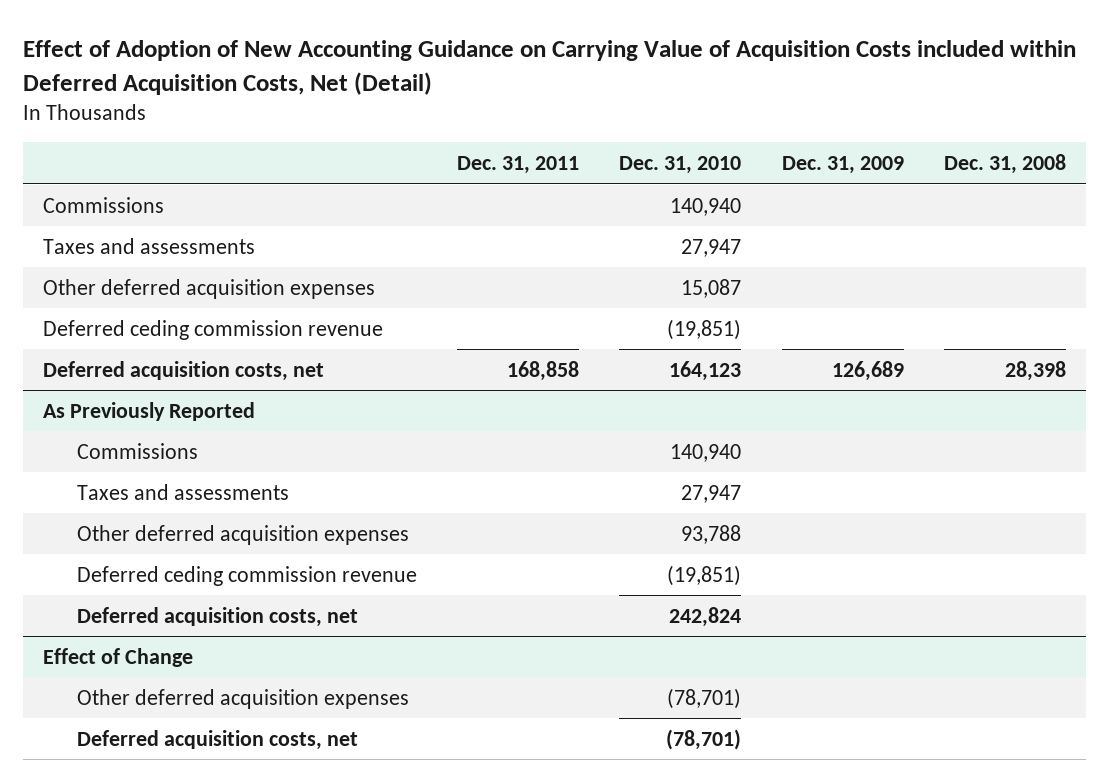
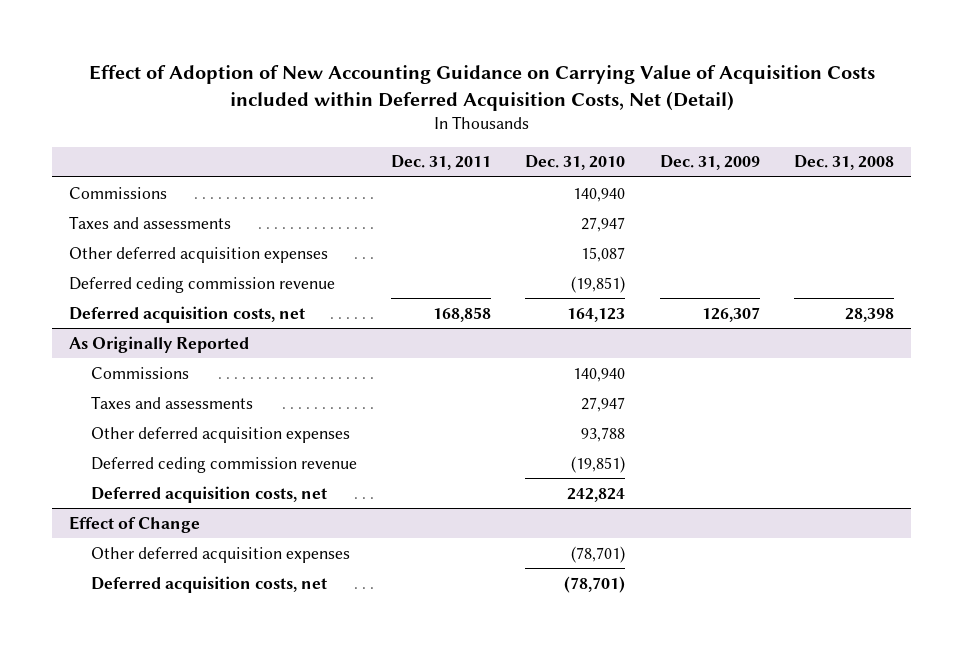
- Deferred acquisition costs, net | 168,858 | 164,123 | 126,689 | 28,398
- As Previously Reported
+ Deferred acquisition costs, net | 168,858 | 164,123 | 126,307 | 28,398
+ As Originally Reported

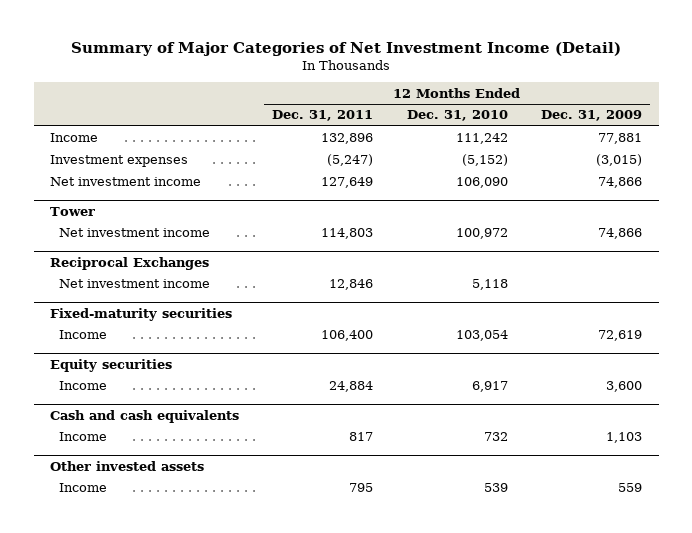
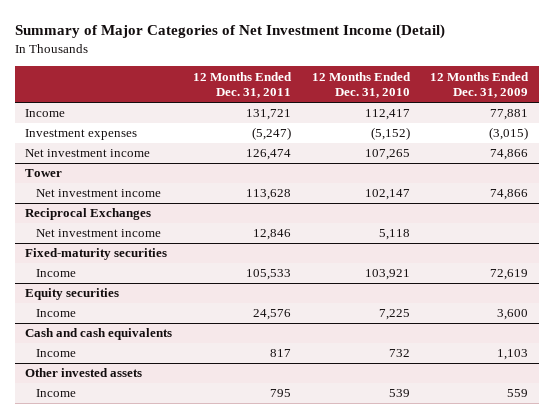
- Income | 132,896 | 111,242 | 77,881
+ Income | 131,721 | 112,417 | 77,881
- Net investment income | 127,649 | 106,090 | 74,866
+ Net investment income | 126,474 | 107,265 | 74,866
@ Tower
- Net investment income | 114,803 | 100,972 | 74,866
+ Net investment income | 113,628 | 102,147 | 74,866
@ Fixed-maturity securities
- Income | 106,400 | 103,054 | 72,619
+ Income | 105,533 | 103,921 | 72,619
@ Equity securities
- Income | 24,884 | 6,917 | 3,600
+ Income | 24,576 | 7,225 | 3,600

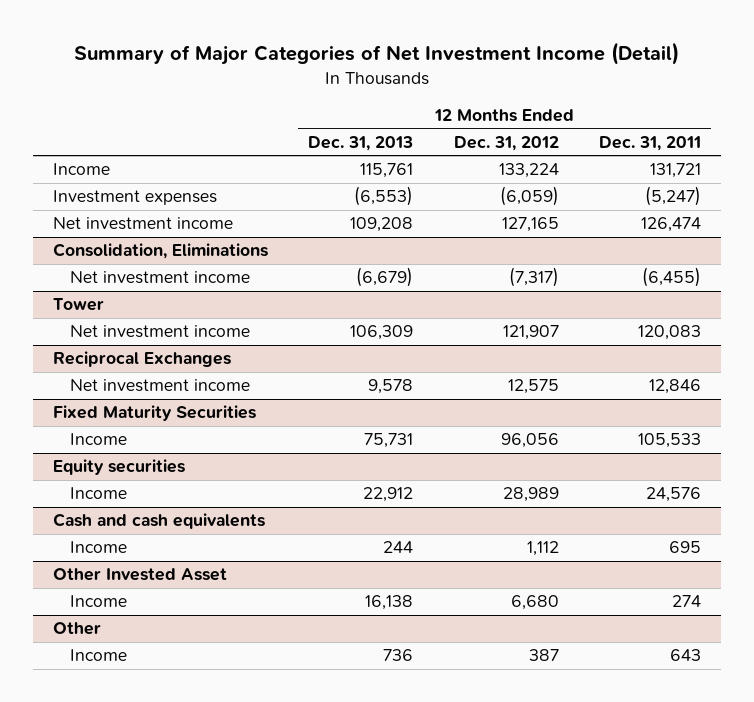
- | 12 Months Ended Dec. 31, 2011 | 12 Months Ended Dec. 31, 2010 | 12 Months Ended Dec. 31, 2009
+ | 12 Months Ended Dec. 31, 2013 | 12 Months Ended Dec. 31, 2012 | 12 Months Ended Dec. 31, 2011
+ Consolidation, Eliminations
+ Net investment income | (6,679) | (7,317) | (6,455)
@ Tower
- Net investment income | 113,628 | 102,147 | 74,866
+ Net investment income | 106,309 | 121,907 | 120,083
- Fixed-maturity securities
+ Fixed Maturity Securities
@ Cash and cash equivalents
- Income | 817 | 732 | 1,103
- Other invested assets
- Income | 795 | 539 | 559
@ Cash and cash equivalents
+ Income | 244 | 1,112 | 695
+ Other Invested Asset
+ Income | 16,138 | 6,680 | 274
+ Other
+ Income | 736 | 387 | 643

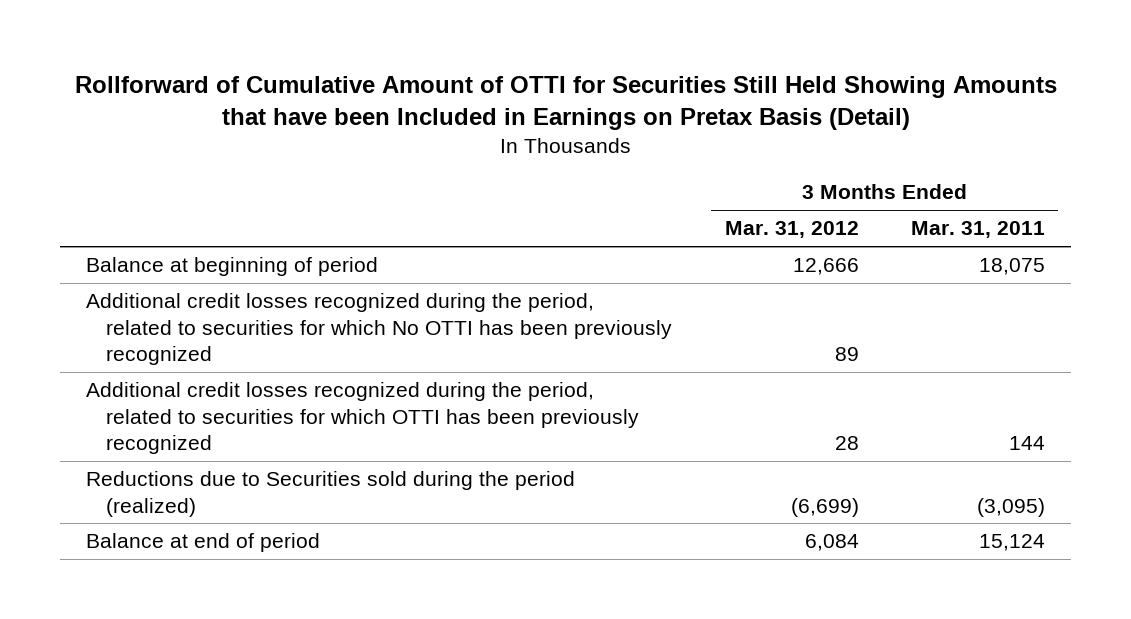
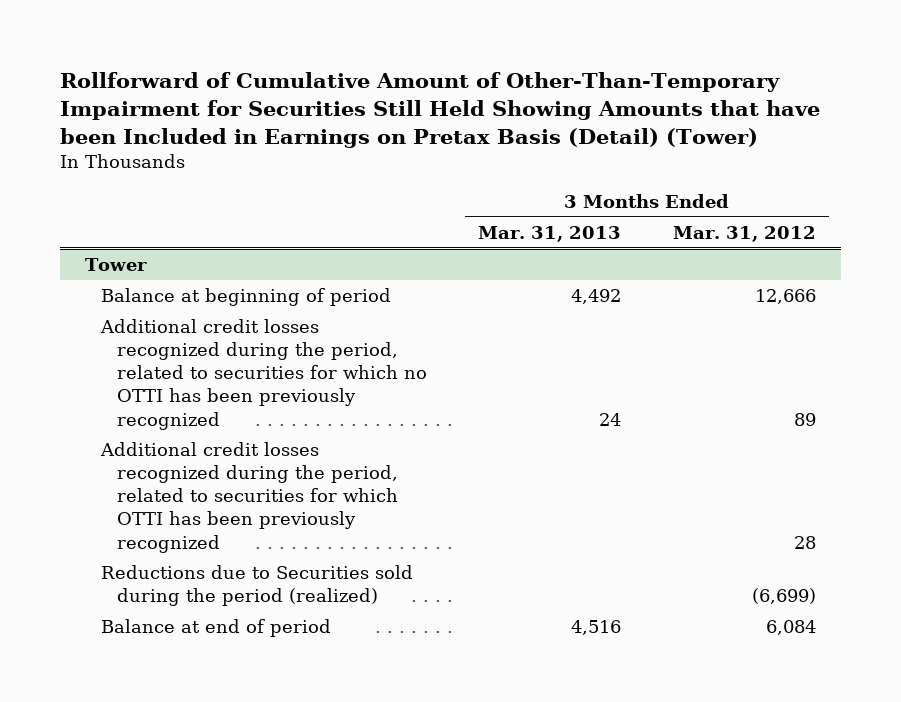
- Rollforward of Cumulative Amount of OTTI for Securities Still Held Showing Amounts that have been Included in Earnings on Pretax Basis (Detail)
+ Rollforward of Cumulative Amount of Other-Than-Temporary Impairment for Securities Still Held Showing Amounts that have been Included in Earnings on Pretax Basis (Detail) (Tower)
- | 3 Months Ended Mar. 31, 2012 | 3 Months Ended Mar. 31, 2011
+ | 3 Months Ended Mar. 31, 2013 | 3 Months Ended Mar. 31, 2012
+ Tower
- Additional credit losses recognized during the period, related to securities for which No OTTI has been previously recognized | 89 |
+ Additional credit losses recognized during the period, related to securities for which no OTTI has been previously recognized | 24 | 89

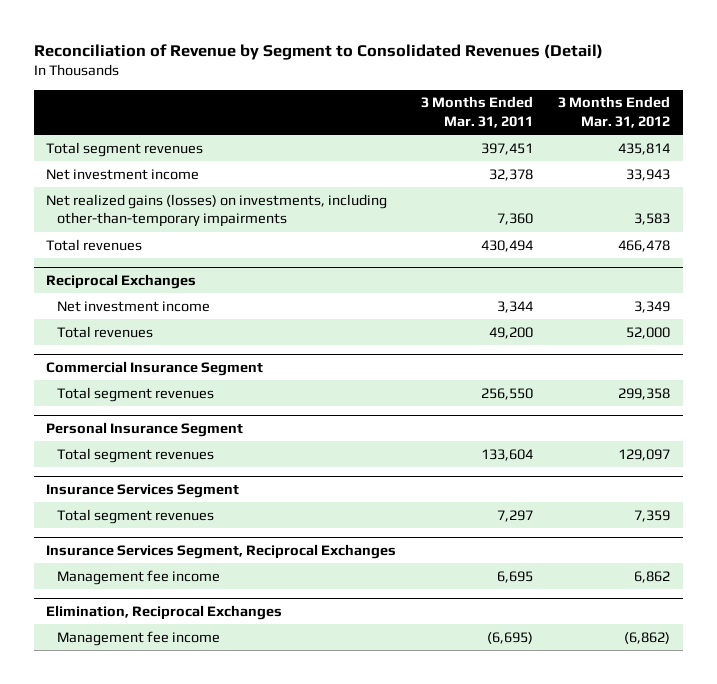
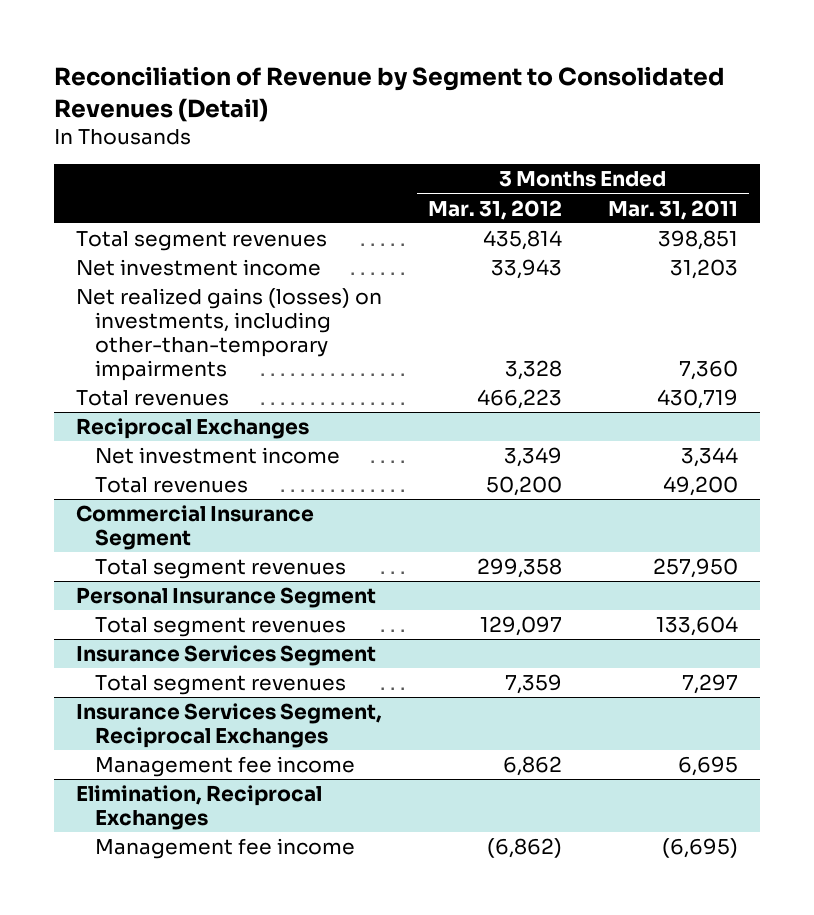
- | 3 Months Ended Mar. 31, 2011 | 3 Months Ended Mar. 31, 2012
+ | 3 Months Ended Mar. 31, 2012 | 3 Months Ended Mar. 31, 2011
- Total segment revenues | 397,451 | 435,814
- Net investment income | 32,378 | 33,943
- Net realized gains (losses) on investments, including other-than-temporary impairments | 7,360 | 3,583
- Total revenues | 430,494 | 466,478
+ Total segment revenues | 435,814 | 398,851
+ Net investment income | 33,943 | 31,203
+ Net realized gains (losses) on investments, including other-than-temporary impairments | 3,328 | 7,360
+ Total revenues | 466,223 | 430,719
@ Reciprocal Exchanges
- Total revenues | 49,200 | 52,000
+ Total revenues | 50,200 | 49,200
@ Commercial Insurance Segment
- Total segment revenues | 256,550 | 299,358
+ Total segment revenues | 299,358 | 257,950

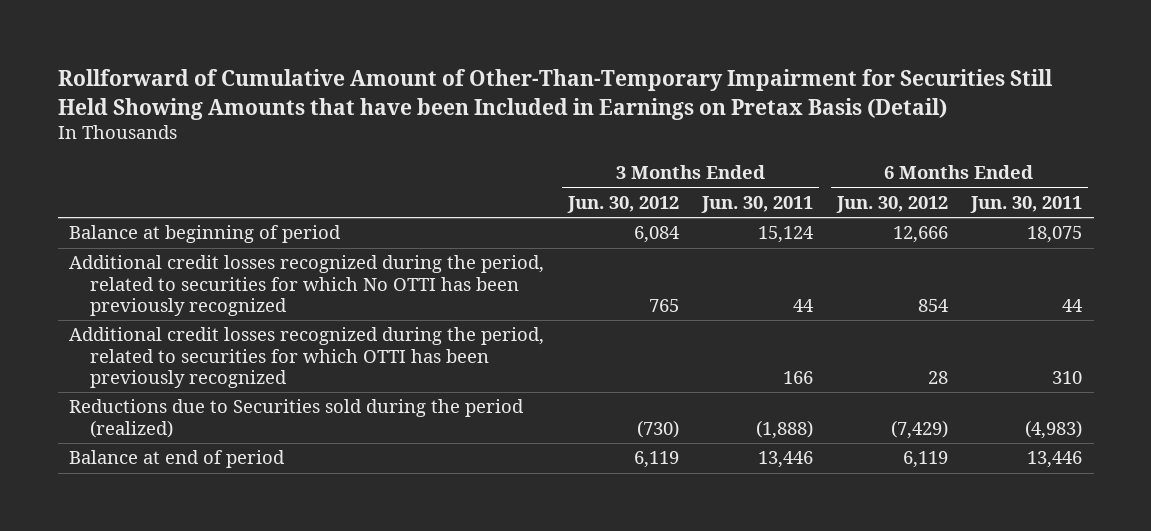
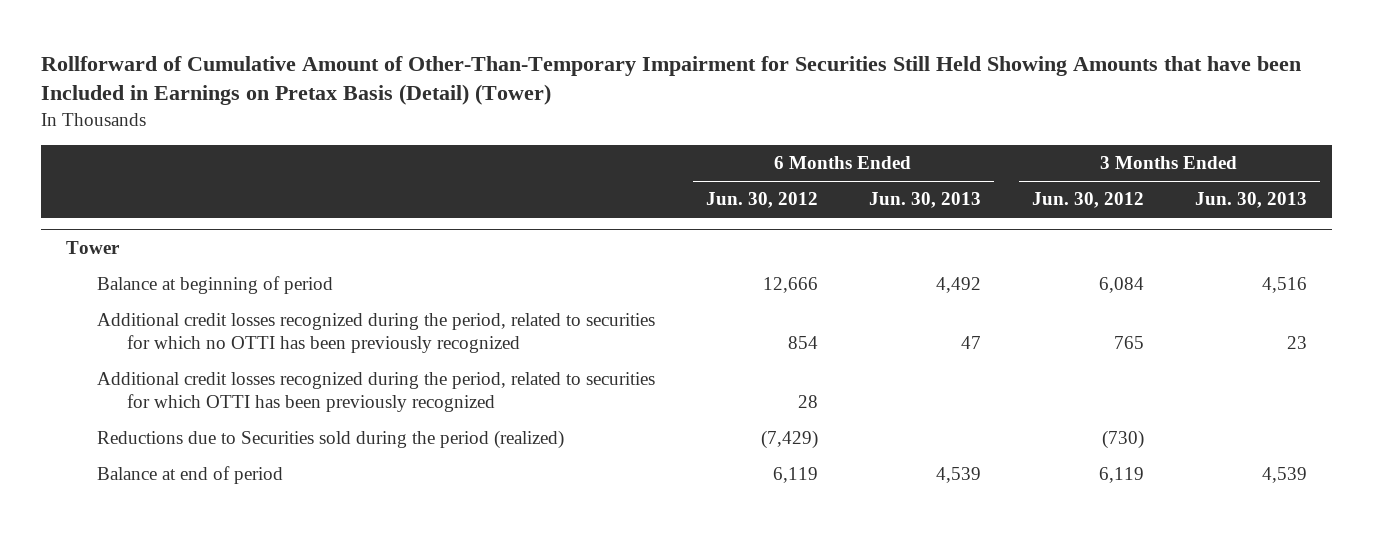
- Rollforward of Cumulative Amount of Other-Than-Temporary Impairment for Securities Still Held Showing Amounts that have been Included in Earnings on Pretax Basis (Detail)
+ Rollforward of Cumulative Amount of Other-Than-Temporary Impairment for Securities Still Held Showing Amounts that have been Included in Earnings on Pretax Basis (Detail) (Tower)
- | 3 Months Ended Jun. 30, 2012 | 3 Months Ended Jun. 30, 2011 | 6 Months Ended Jun. 30, 2012 | 6 Months Ended Jun. 30, 2011
+ | 6 Months Ended Jun. 30, 2012 | 6 Months Ended Jun. 30, 2013 | 3 Months Ended Jun. 30, 2012 | 3 Months Ended Jun. 30, 2013
+ Tower
- Additional credit losses recognized during the period, related to securities for which No OTTI has been previously recognized | 765 | 44 | 854 | 44
+ Additional credit losses recognized during the period, related to securities for which no OTTI has been previously recognized | 854 | 47 | 765 | 23

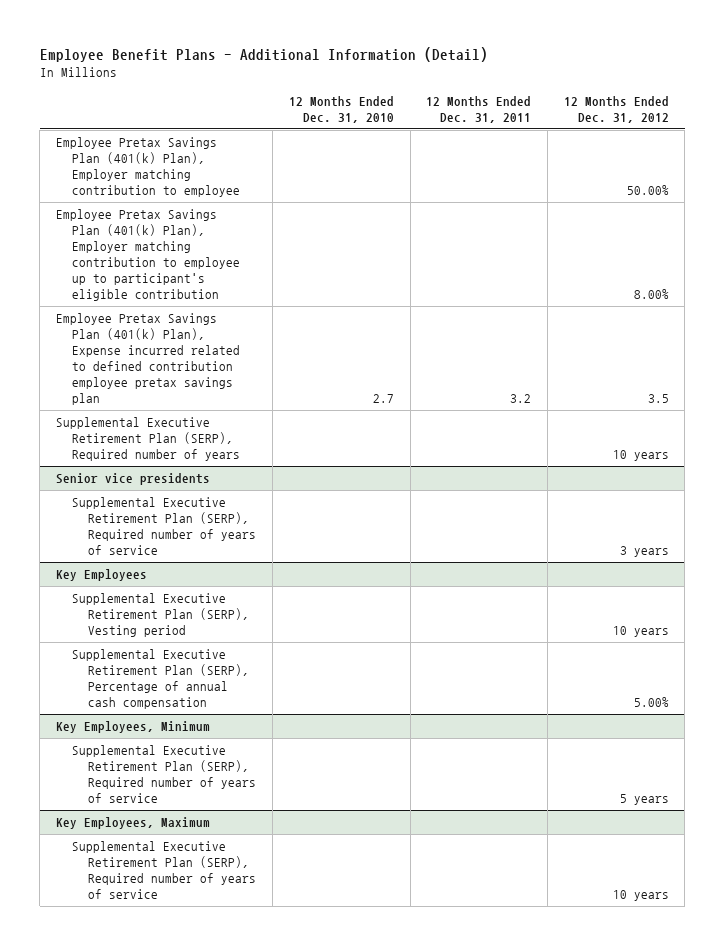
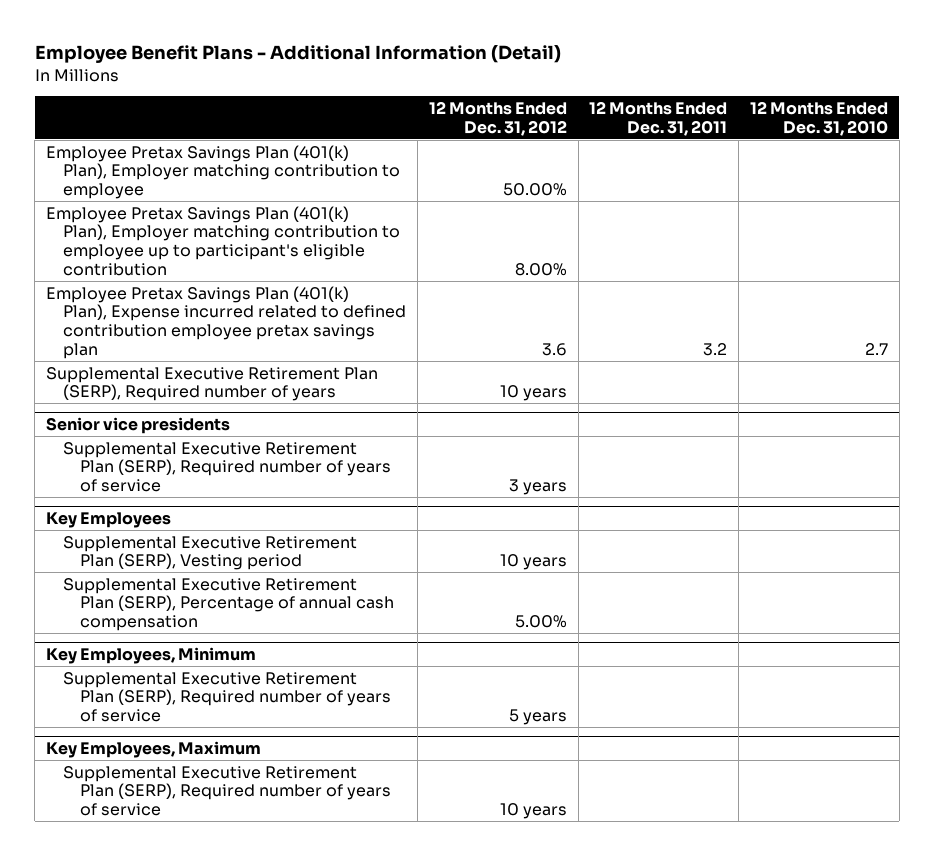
- | 12 Months Ended Dec. 31, 2010 | 12 Months Ended Dec. 31, 2011 | 12 Months Ended Dec. 31, 2012
+ | 12 Months Ended Dec. 31, 2012 | 12 Months Ended Dec. 31, 2011 | 12 Months Ended Dec. 31, 2010
- Employee Pretax Savings Plan (401(k) Plan), Expense incurred related to defined contribution employee pretax savings plan | 2.7 | 3.2 | 3.5
+ Employee Pretax Savings Plan (401(k) Plan), Expense incurred related to defined contribution employee pretax savings plan | 3.6 | 3.2 | 2.7

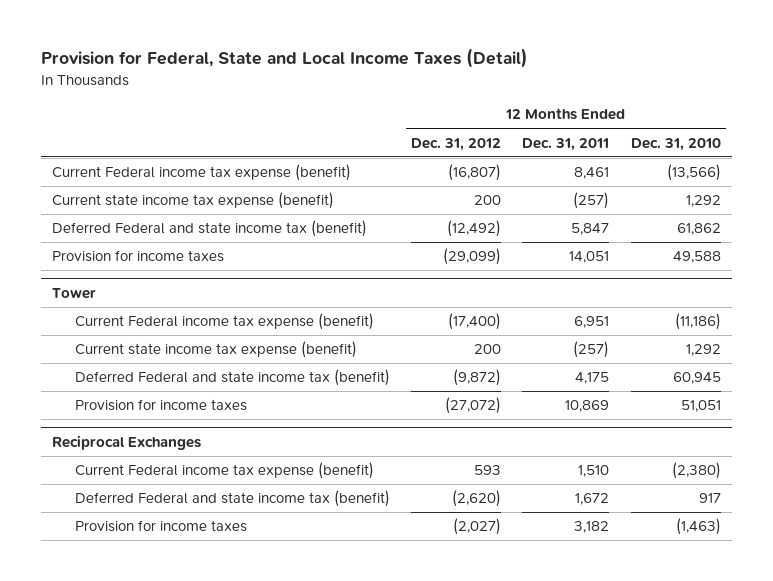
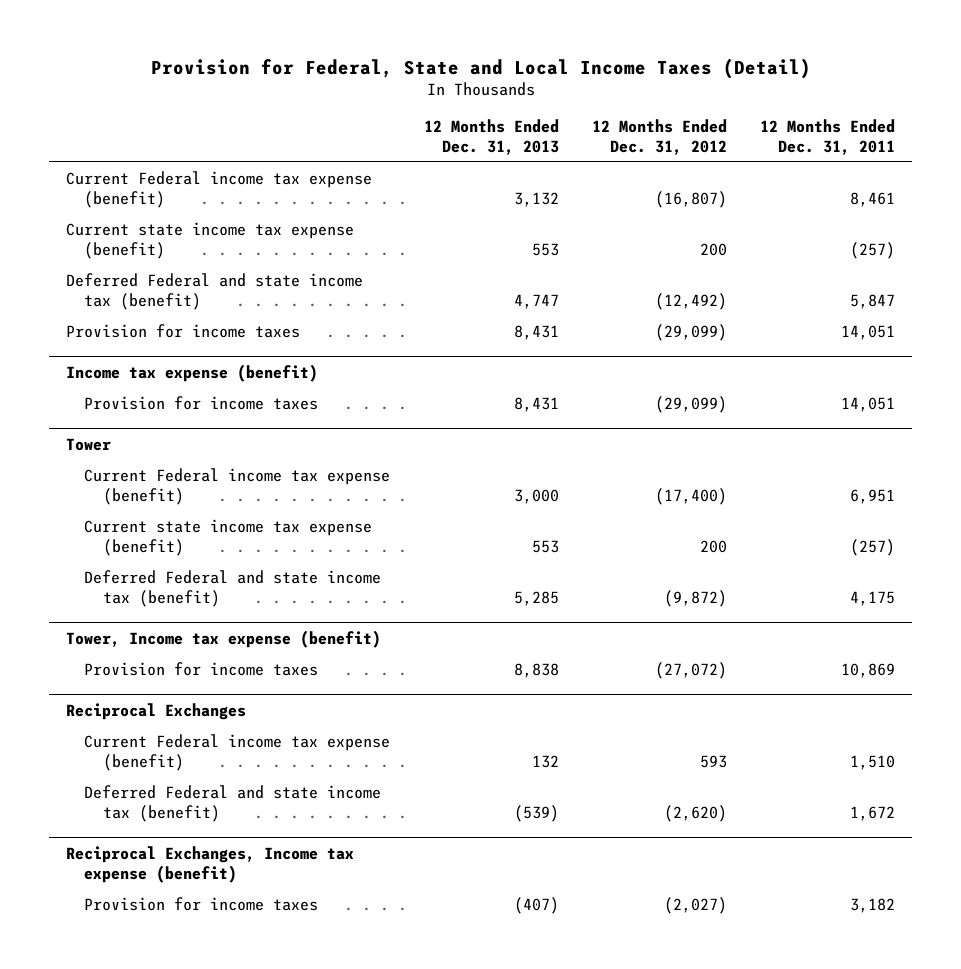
- | 12 Months Ended Dec. 31, 2012 | 12 Months Ended Dec. 31, 2011 | 12 Months Ended Dec. 31, 2010
+ | 12 Months Ended Dec. 31, 2013 | 12 Months Ended Dec. 31, 2012 | 12 Months Ended Dec. 31, 2011
+ Income tax expense (benefit)
+ Provision for income taxes | 8,431 | (29,099) | 14,051
+ Tower, Income tax expense (benefit)
+ Reciprocal Exchanges, Income tax expense (benefit)

